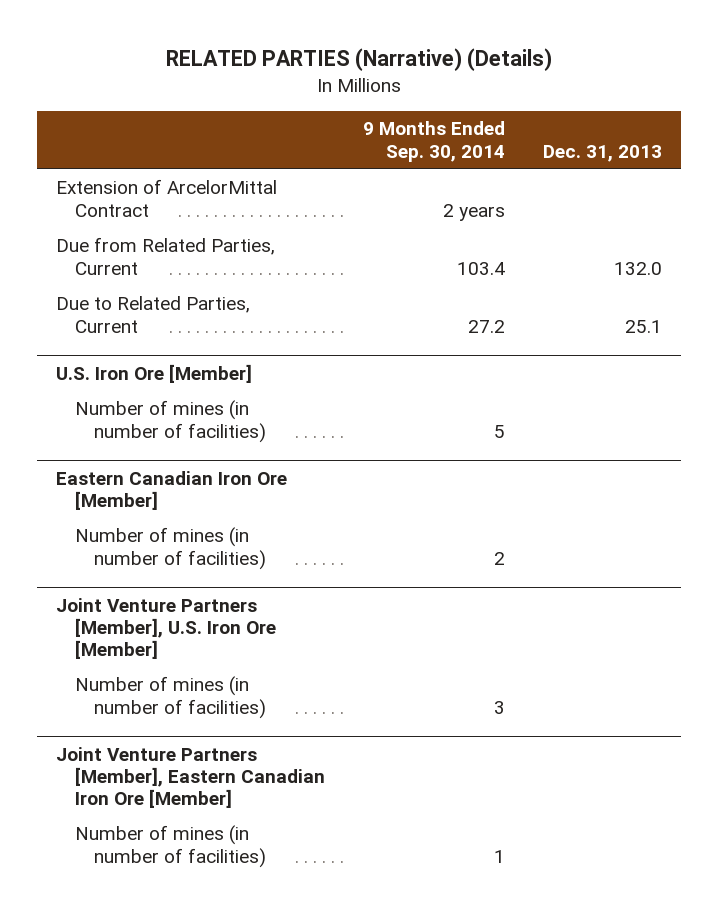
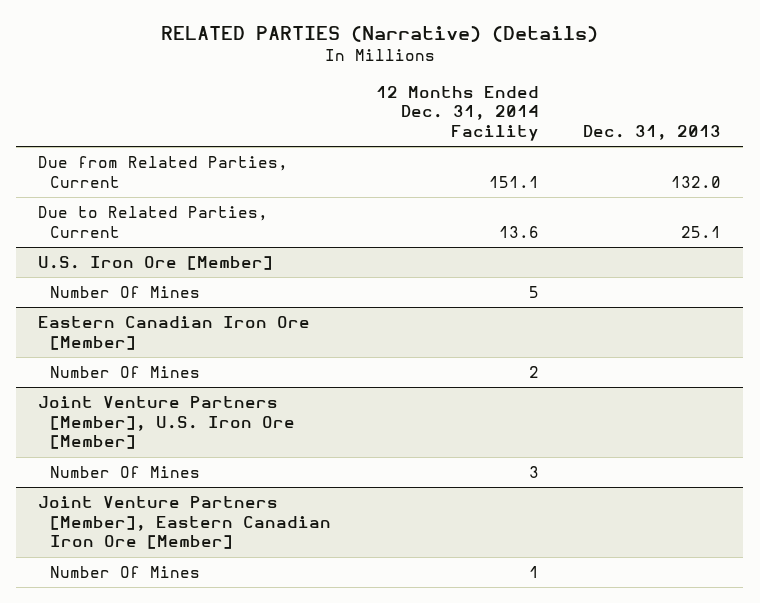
- | 9 Months Ended Sep. 30, 2014 | Dec. 31, 2013
+ | 12 Months Ended Dec. 31, 2014 Facility | Dec. 31, 2013
- Extension of ArcelorMittal Contract | 2 years |
@ U.S. Iron Ore [Member]
- Number of mines (in number of facilities) | 5 |
+ Number Of Mines | 5 |
@ Eastern Canadian Iron Ore [Member]
- Number of mines (in number of facilities) | 2 |
+ Number Of Mines | 2 |
@ Joint Venture Partners [Member], U.S. Iron Ore [Member]
- Number of mines (in number of facilities) | 3 |
+ Number Of Mines | 3 |
@ Joint Venture Partners [Member], Eastern Canadian Iron Ore [Member]
- Number of mines (in number of facilities) | 1 |
+ Number Of Mines | 1 |

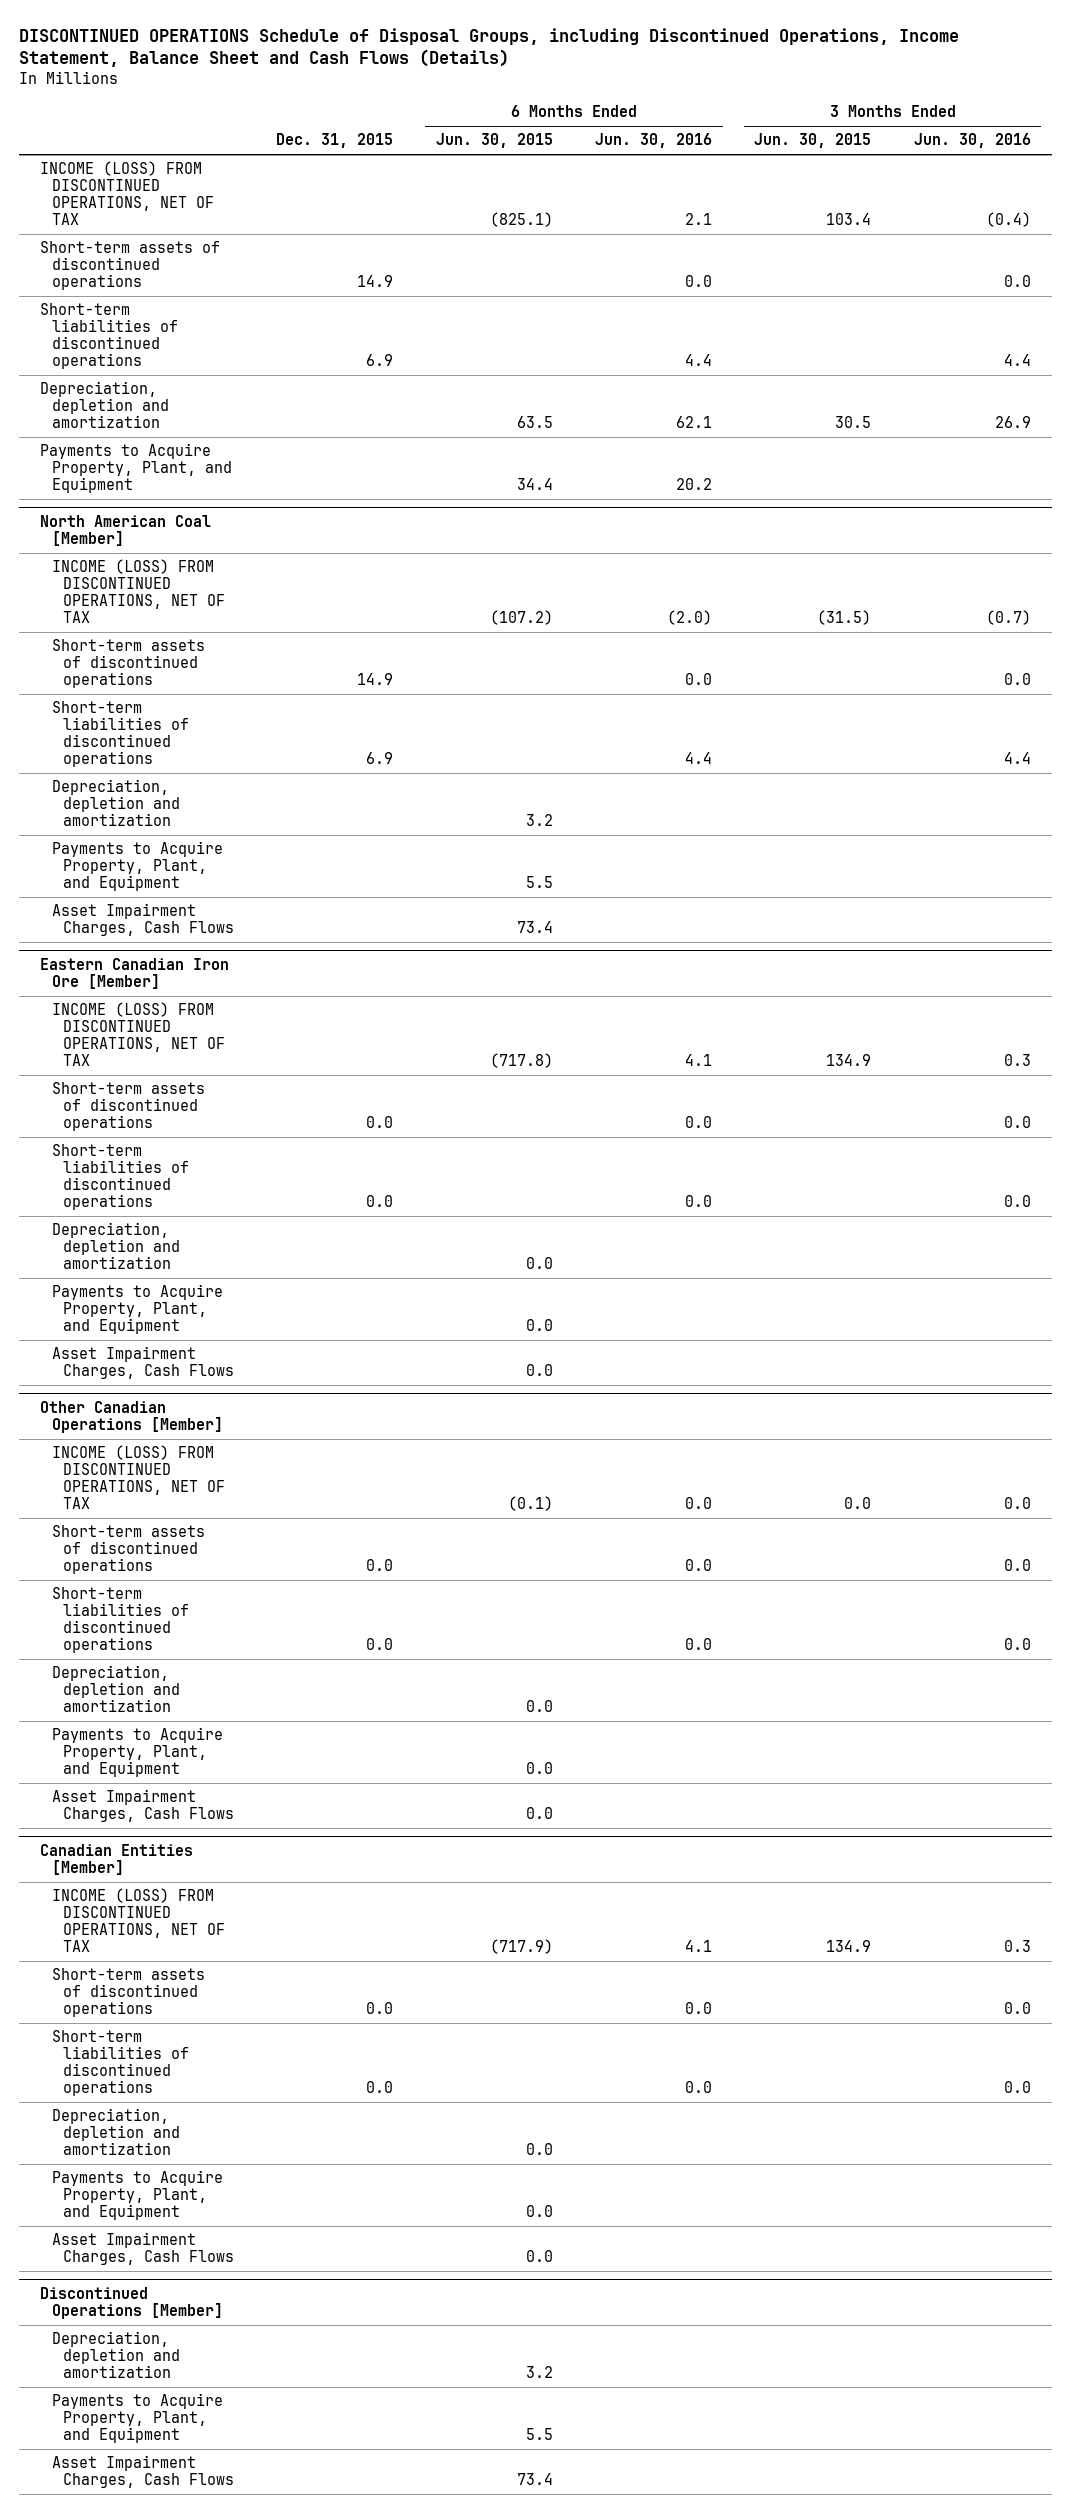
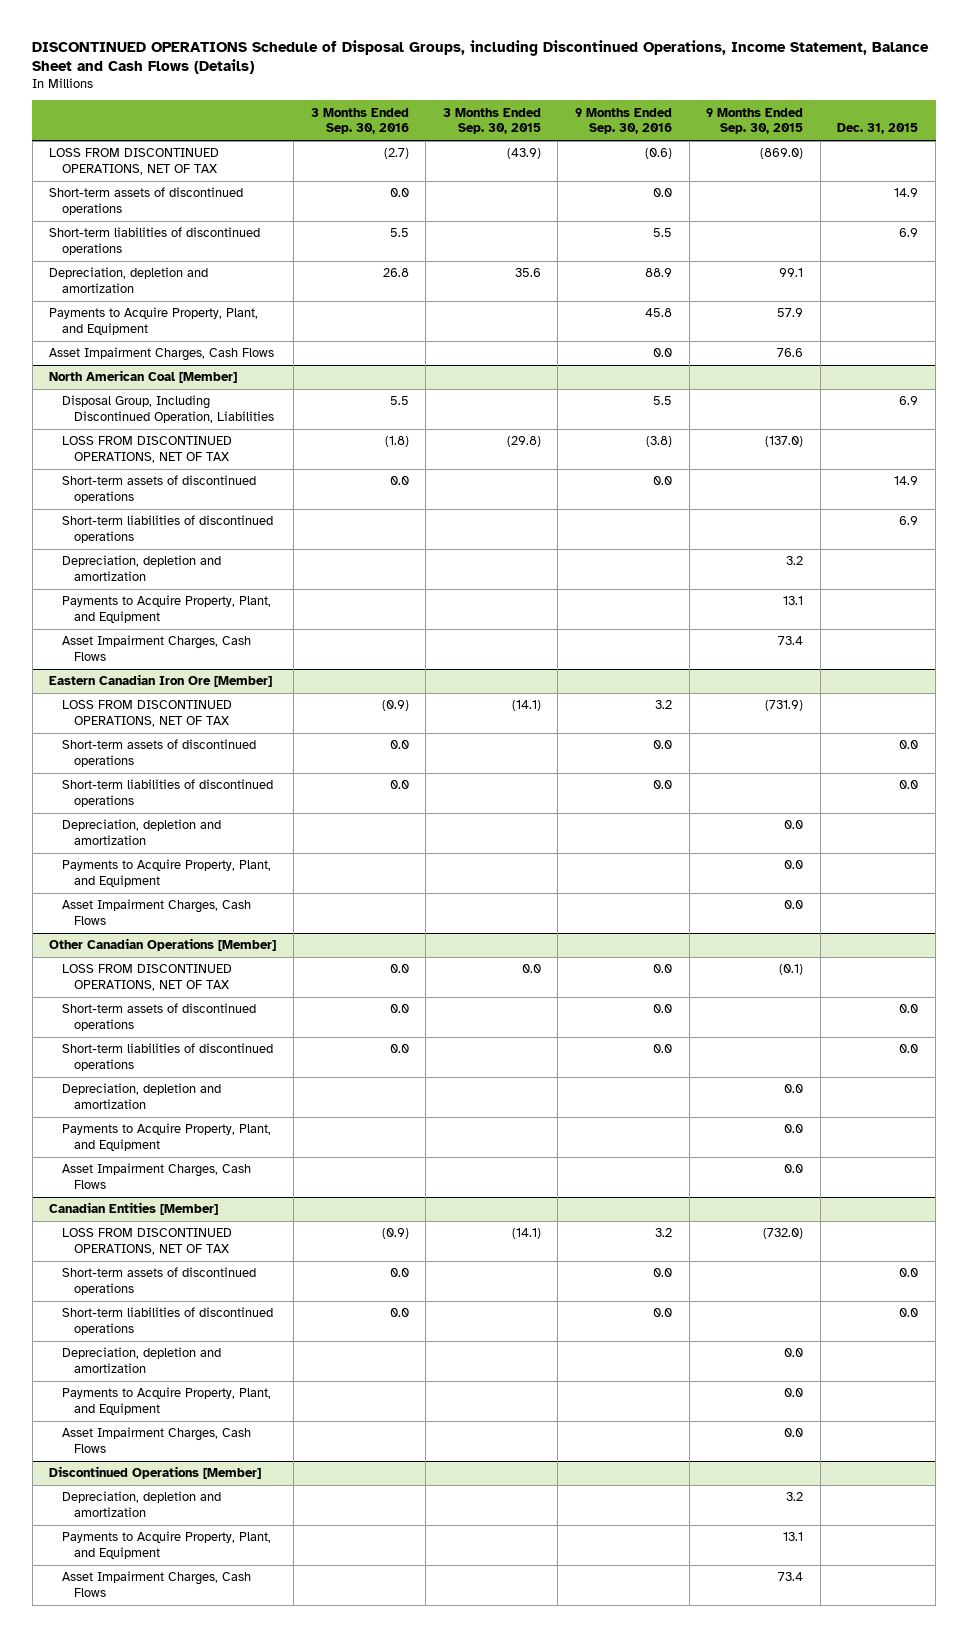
- | Dec. 31, 2015 | 6 Months Ended Jun. 30, 2015 | 6 Months Ended Jun. 30, 2016 | 3 Months Ended Jun. 30, 2015 | 3 Months Ended Jun. 30, 2016
+ | 3 Months Ended Sep. 30, 2016 | 3 Months Ended Sep. 30, 2015 | 9 Months Ended Sep. 30, 2016 | 9 Months Ended Sep. 30, 2015 | Dec. 31, 2015
- INCOME (LOSS) FROM DISCONTINUED OPERATIONS, NET OF TAX | | (825.1) | 2.1 | 103.4 | (0.4)
+ LOSS FROM DISCONTINUED OPERATIONS, NET OF TAX | (2.7) | (43.9) | (0.6) | (869.0) |
+ Asset Impairment Charges, Cash Flows | | | 0.0 | 76.6 |
@ North American Coal [Member]
- INCOME (LOSS) FROM DISCONTINUED OPERATIONS, NET OF TAX | | (107.2) | (2.0) | (31.5) | (0.7)
+ Disposal Group, Including Discontinued Operation, Liabilities | 5.5 | | 5.5 | | 6.9
+ LOSS FROM DISCONTINUED OPERATIONS, NET OF TAX | (1.8) | (29.8) | (3.8) | (137.0) |
@ Eastern Canadian Iron Ore [Member]
- INCOME (LOSS) FROM DISCONTINUED OPERATIONS, NET OF TAX | | (717.8) | 4.1 | 134.9 | 0.3
+ LOSS FROM DISCONTINUED OPERATIONS, NET OF TAX | (0.9) | (14.1) | 3.2 | (731.9) |
@ Other Canadian Operations [Member]
- INCOME (LOSS) FROM DISCONTINUED OPERATIONS, NET OF TAX | | (0.1) | 0.0 | 0.0 | 0.0
+ LOSS FROM DISCONTINUED OPERATIONS, NET OF TAX | 0.0 | 0.0 | 0.0 | (0.1) |
@ Canadian Entities [Member]
- INCOME (LOSS) FROM DISCONTINUED OPERATIONS, NET OF TAX | | (717.9) | 4.1 | 134.9 | 0.3
+ LOSS FROM DISCONTINUED OPERATIONS, NET OF TAX | (0.9) | (14.1) | 3.2 | (732.0) |

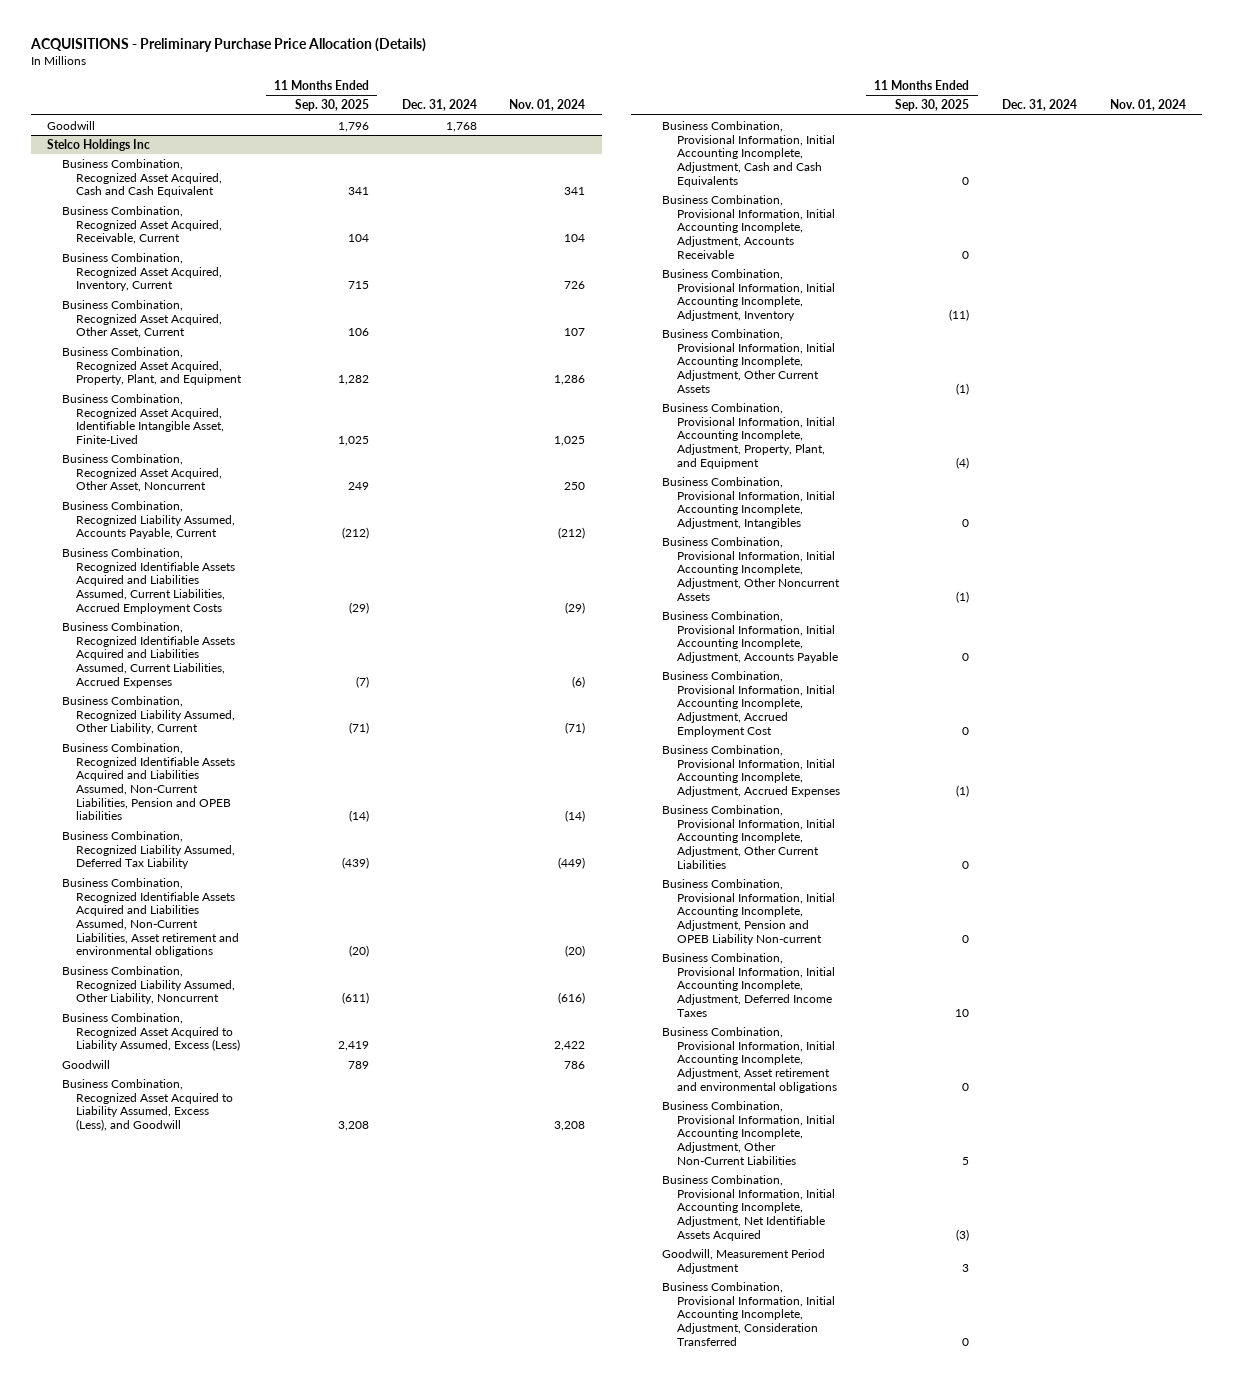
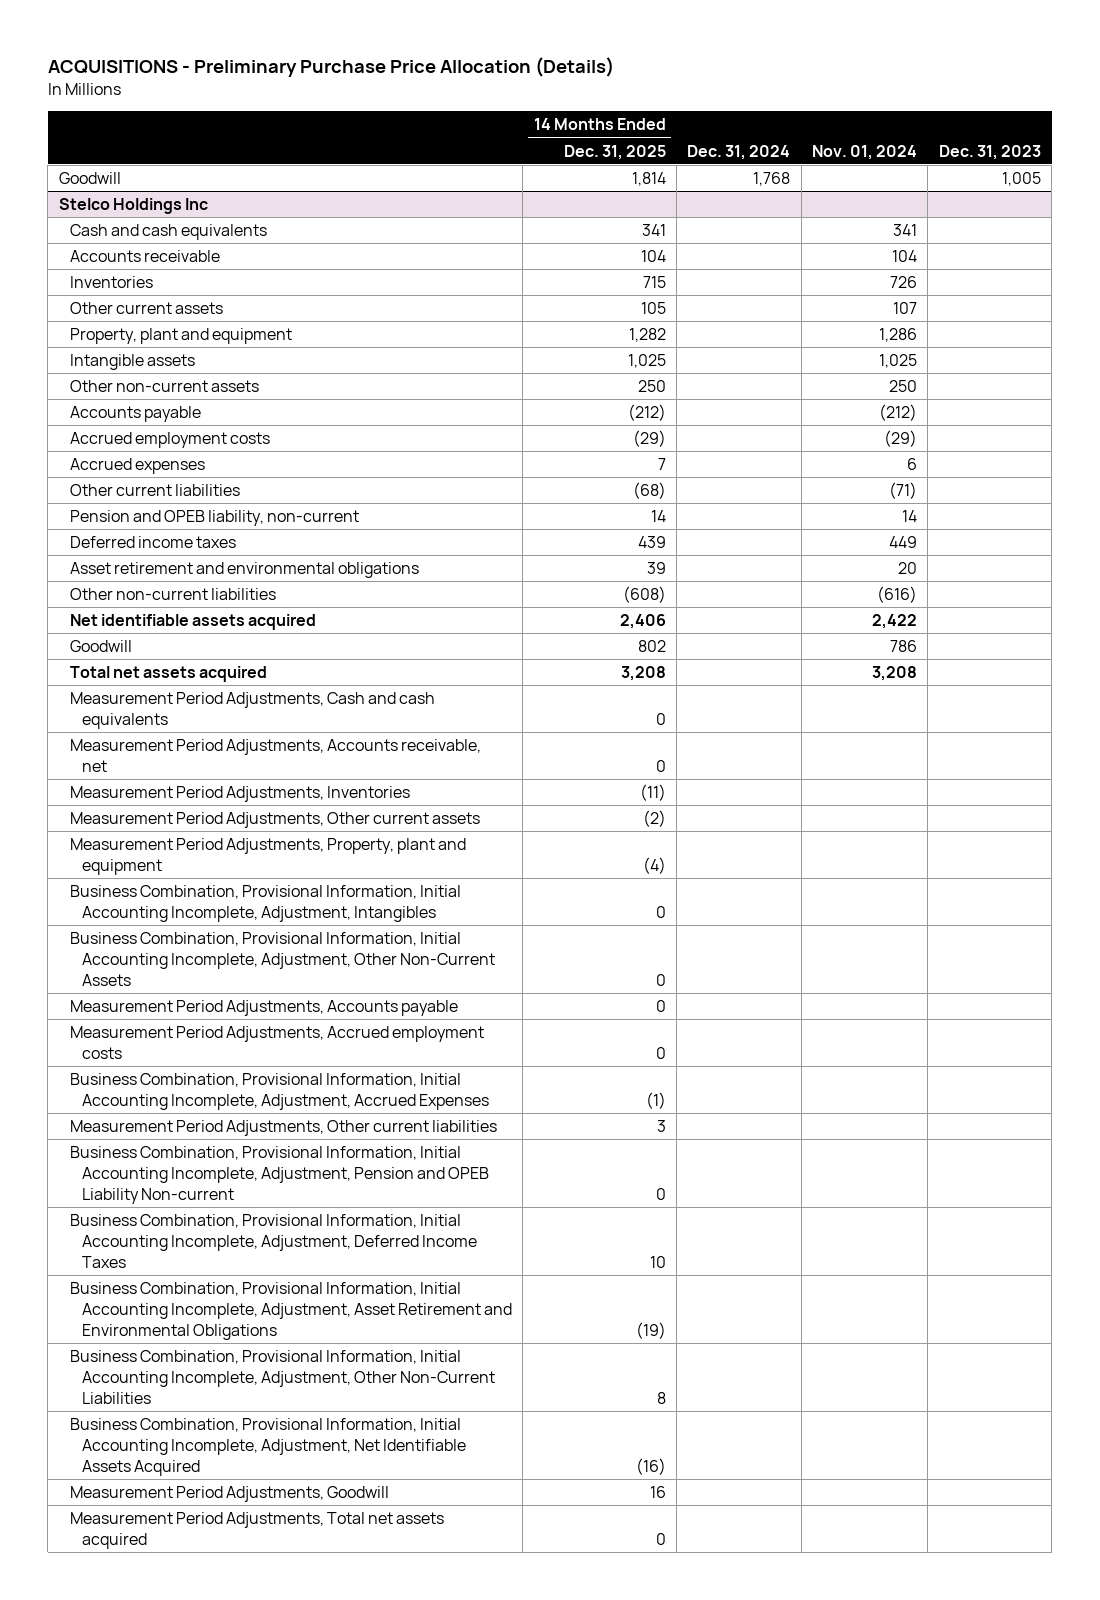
- | 11 Months Ended Sep. 30, 2025 | Dec. 31, 2024 | Nov. 01, 2024
+ | 14 Months Ended Dec. 31, 2025 | Dec. 31, 2024 | Nov. 01, 2024 | Dec. 31, 2023
@ Stelco Holdings Inc
- Business Combination, Recognized Asset Acquired, Cash and Cash Equivalent | 341 | | 341
- Business Combination, Recognized Asset Acquired, Receivable, Current | 104 | | 104
- Business Combination, Recognized Asset Acquired, Inventory, Current | 715 | | 726
- Business Combination, Recognized Asset Acquired, Other Asset, Current | 106 | | 107
- Business Combination, Recognized Asset Acquired, Property, Plant, and Equipment | 1,282 | | 1,286
- Business Combination, Recognized Asset Acquired, Identifiable Intangible Asset, Finite-Lived | 1,025 | | 1,025
- Business Combination, Recognized Asset Acquired, Other Asset, Noncurrent | 249 | | 250
- Business Combination, Recognized Liability Assumed, Accounts Payable, Current | (212) | | (212)
- Business Combination, Recognized Identifiable Assets Acquired and Liabilities Assumed, Current Liabilities, Accrued Employment Costs | (29) | | (29)
- Business Combination, Recognized Identifiable Assets Acquired and Liabilities Assumed, Current Liabilities, Accrued Expenses | (7) | | (6)
- Business Combination, Recognized Liability Assumed, Other Liability, Current | (71) | | (71)
- Business Combination, Recognized Identifiable Assets Acquired and Liabilities Assumed, Non-Current Liabilities, Pension and OPEB liabilities | (14) | | (14)
- Business Combination, Recognized Liability Assumed, Deferred Tax Liability | (439) | | (449)
- Business Combination, Recognized Identifiable Assets Acquired and Liabilities Assumed, Non-Current Liabilities, Asset retirement and environmental obligations | (20) | | (20)
- Business Combination, Recognized Liability Assumed, Other Liability, Noncurrent | (611) | | (616)
- Business Combination, Recognized Asset Acquired to Liability Assumed, Excess (Less) | 2,419 | | 2,422
+ Cash and cash equivalents | 341 | | 341 |
+ Accounts receivable | 104 | | 104 |
+ Inventories | 715 | | 726 |
+ Other current assets | 105 | | 107 |
+ Property, plant and equipment | 1,282 | | 1,286 |
+ Intangible assets | 1,025 | | 1,025 |
+ Other non-current assets | 250 | | 250 |
+ Accounts payable | (212) | | (212) |
+ Accrued employment costs | (29) | | (29) |
+ Accrued expenses | 7 | | 6 |
+ Other current liabilities | (68) | | (71) |
+ Pension and OPEB liability, non-current | 14 | | 14 |
+ Deferred income taxes | 439 | | 449 |
+ Asset retirement and environmental obligations | 39 | | 20 |
+ Other non-current liabilities | (608) | | (616) |
+ Net identifiable assets acquired | 2,406 | | 2,422 |
- Business Combination, Recognized Asset Acquired to Liability Assumed, Excess (Less), and Goodwill | 3,208 | | 3,208
- Business Combination, Provisional Information, Initial Accounting Incomplete, Adjustment, Cash and Cash Equivalents | 0 | |
- Business Combination, Provisional Information, Initial Accounting Incomplete, Adjustment, Accounts Receivable | 0 | |
- Business Combination, Provisional Information, Initial Accounting Incomplete, Adjustment, Inventory | (11) | |
- Business Combination, Provisional Information, Initial Accounting Incomplete, Adjustment, Other Current Assets | (1) | |
- Business Combination, Provisional Information, Initial Accounting Incomplete, Adjustment, Property, Plant, and Equipment | (4) | |
+ Total net assets acquired | 3,208 | | 3,208 |
+ Measurement Period Adjustments, Cash and cash equivalents | 0 | | |
+ Measurement Period Adjustments, Accounts receivable, net | 0 | | |
+ Measurement Period Adjustments, Inventories | (11) | | |
+ Measurement Period Adjustments, Other current assets | (2) | | |
+ Measurement Period Adjustments, Property, plant and equipment | (4) | | |
- Business Combination, Provisional Information, Initial Accounting Incomplete, Adjustment, Other Noncurrent Assets | (1) | |
- Business Combination, Provisional Information, Initial Accounting Incomplete, Adjustment, Accounts Payable | 0 | |
- Business Combination, Provisional Information, Initial Accounting Incomplete, Adjustment, Accrued Employment Cost | 0 | |
+ Business Combination, Provisional Information, Initial Accounting Incomplete, Adjustment, Other Non-Current Assets | 0 | | |
+ Measurement Period Adjustments, Accounts payable | 0 | | |
+ Measurement Period Adjustments, Accrued employment costs | 0 | | |
- Business Combination, Provisional Information, Initial Accounting Incomplete, Adjustment, Other Current Liabilities | 0 | |
+ Measurement Period Adjustments, Other current liabilities | 3 | | |
- Business Combination, Provisional Information, Initial Accounting Incomplete, Adjustment, Asset retirement and environmental obligations | 0 | |
+ Business Combination, Provisional Information, Initial Accounting Incomplete, Adjustment, Asset Retirement and Environmental Obligations | (19) | | |
- Goodwill, Measurement Period Adjustment | 3 | |
- Business Combination, Provisional Information, Initial Accounting Incomplete, Adjustment, Consideration Transferred | 0 | |
+ Measurement Period Adjustments, Goodwill | 16 | | |
+ Measurement Period Adjustments, Total net assets acquired | 0 | | |

